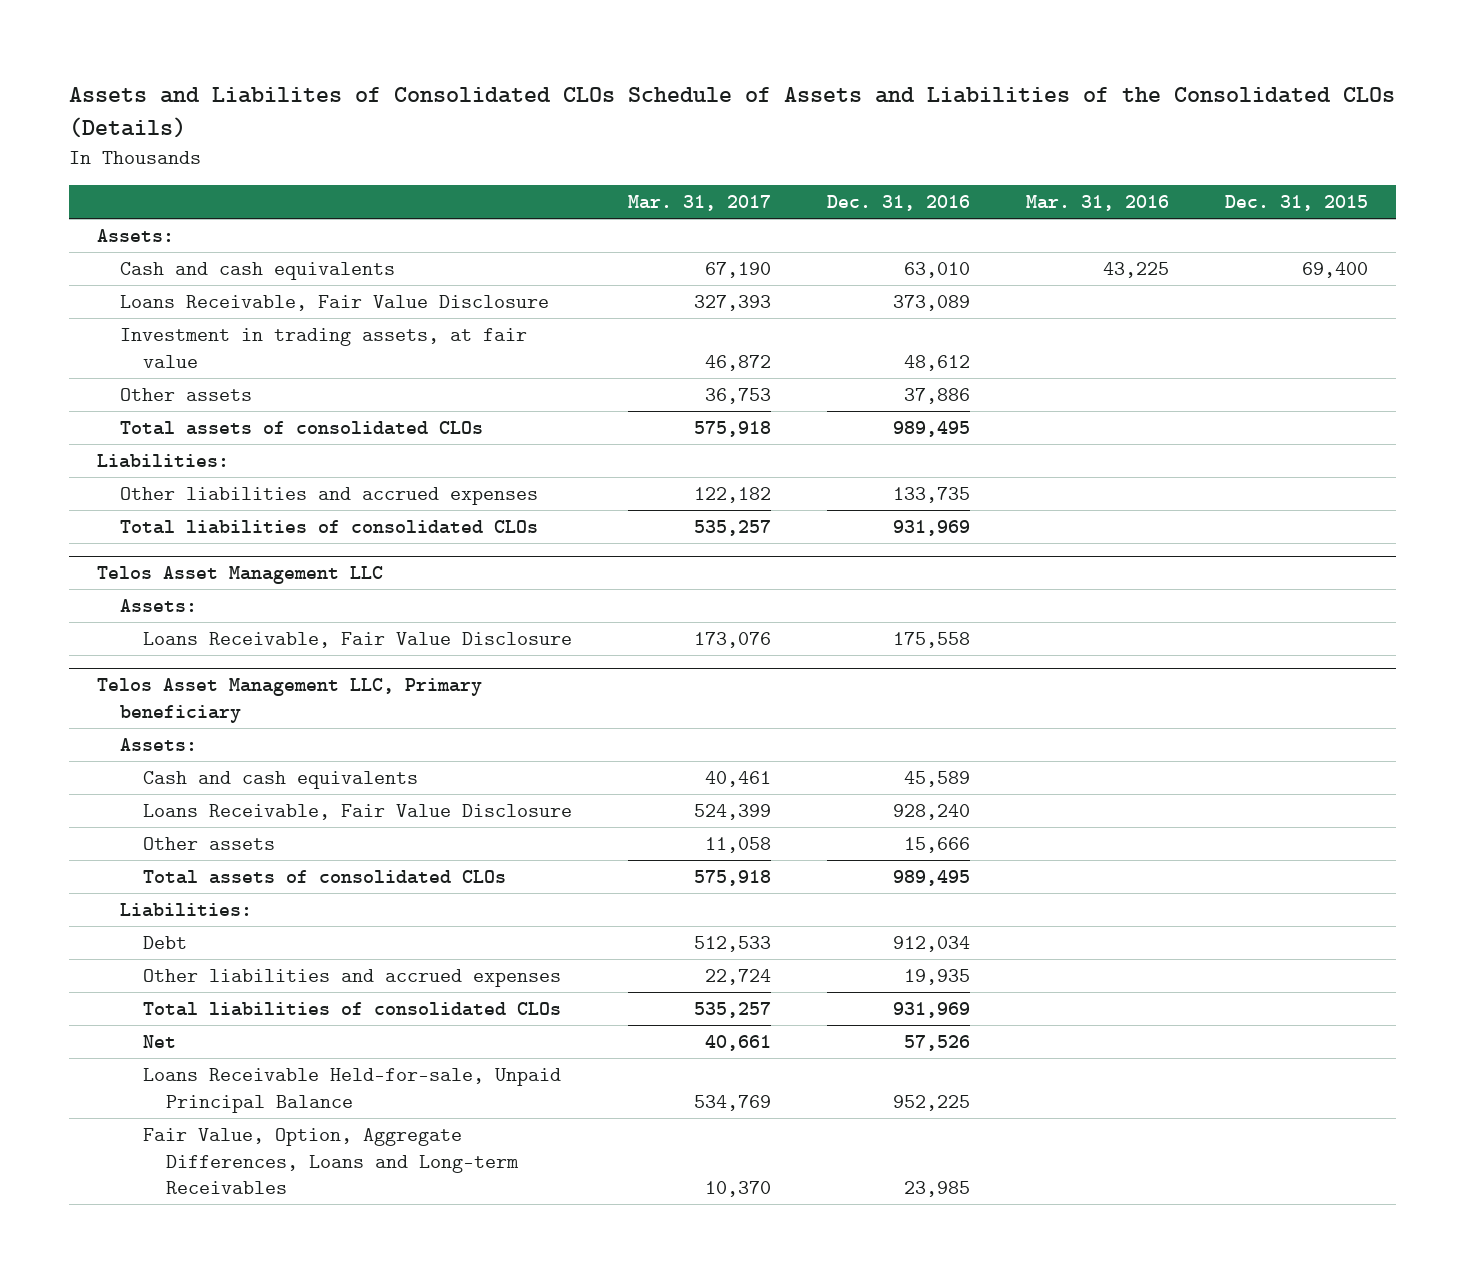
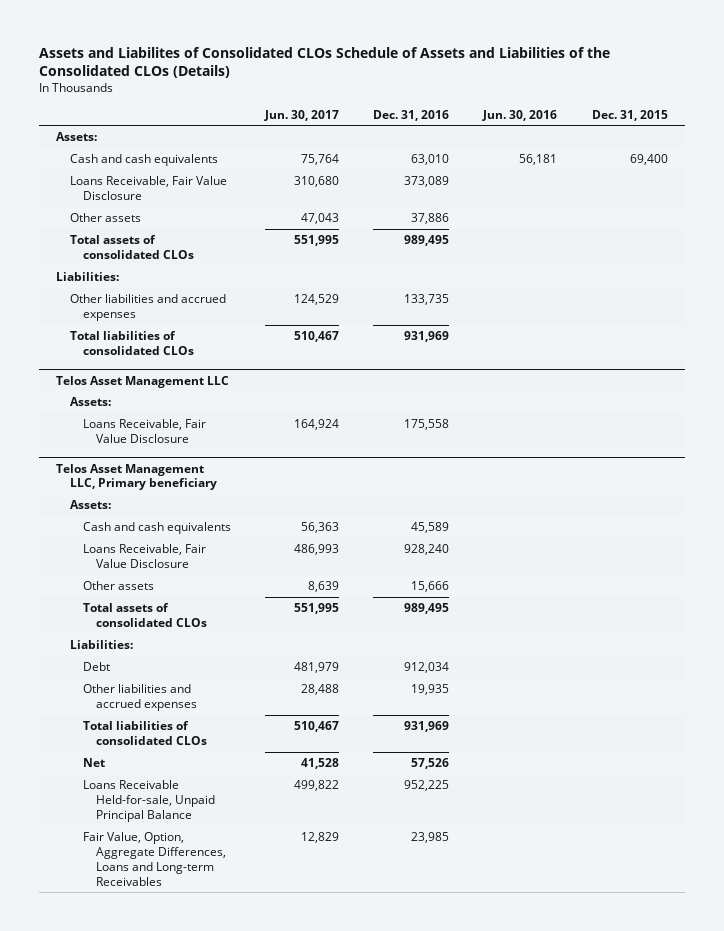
- | Mar. 31, 2017 | Dec. 31, 2016 | Mar. 31, 2016 | Dec. 31, 2015
+ | Jun. 30, 2017 | Dec. 31, 2016 | Jun. 30, 2016 | Dec. 31, 2015
- Investment in trading assets, at fair value | 46,872 | 48,612 | |

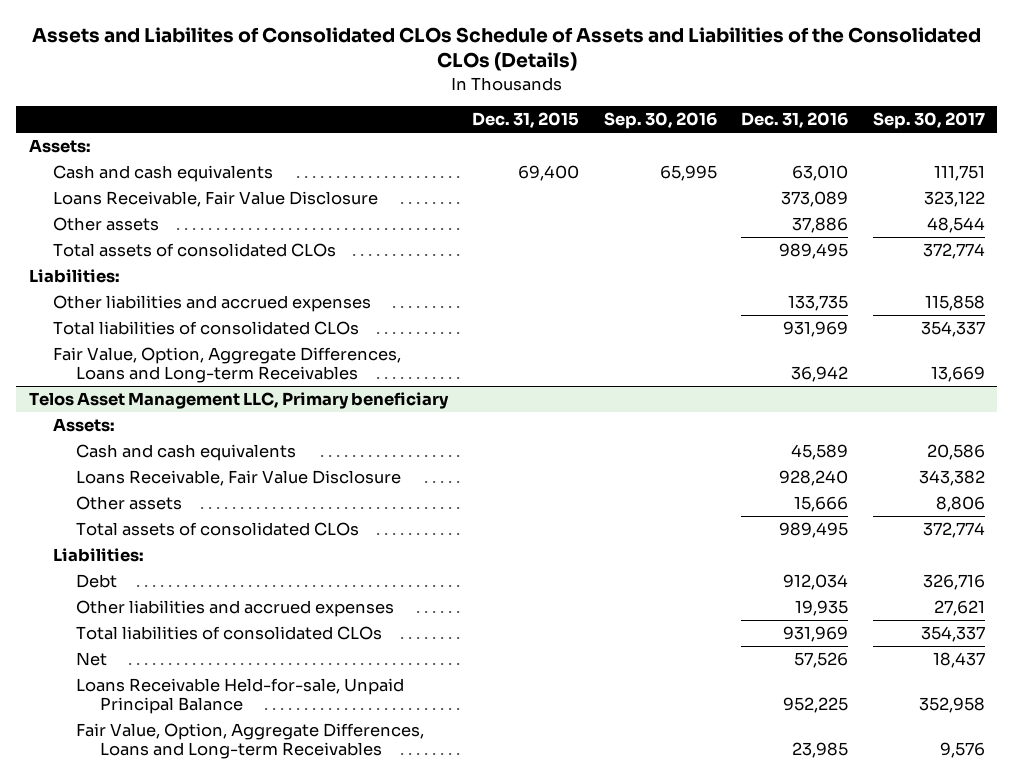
- | Jun. 30, 2017 | Dec. 31, 2016 | Jun. 30, 2016 | Dec. 31, 2015
+ | Dec. 31, 2015 | Sep. 30, 2016 | Dec. 31, 2016 | Sep. 30, 2017
- Telos Asset Management LLC
- Assets:
- Loans Receivable, Fair Value Disclosure | 164,924 | 175,558 | |
+ Fair Value, Option, Aggregate Differences, Loans and Long-term Receivables | | | 36,942 | 13,669

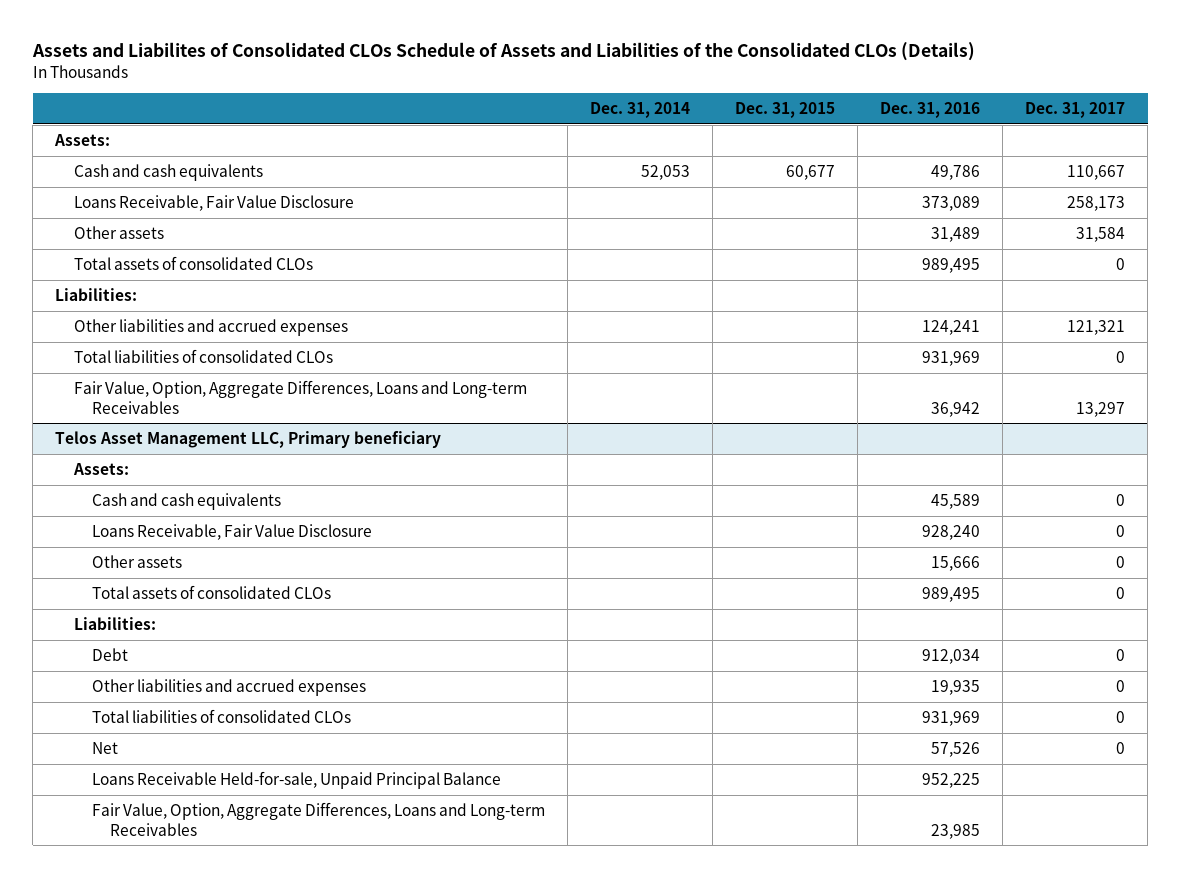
- | Dec. 31, 2015 | Sep. 30, 2016 | Dec. 31, 2016 | Sep. 30, 2017
+ | Dec. 31, 2014 | Dec. 31, 2015 | Dec. 31, 2016 | Dec. 31, 2017
- Cash and cash equivalents | 69,400 | 65,995 | 63,010 | 111,751
+ Cash and cash equivalents | 52,053 | 60,677 | 49,786 | 110,667
- Other assets | | | 37,886 | 48,544
+ Other assets | | | 31,489 | 31,584
- Other liabilities and accrued expenses | | | 133,735 | 115,858
+ Other liabilities and accrued expenses | | | 124,241 | 121,321

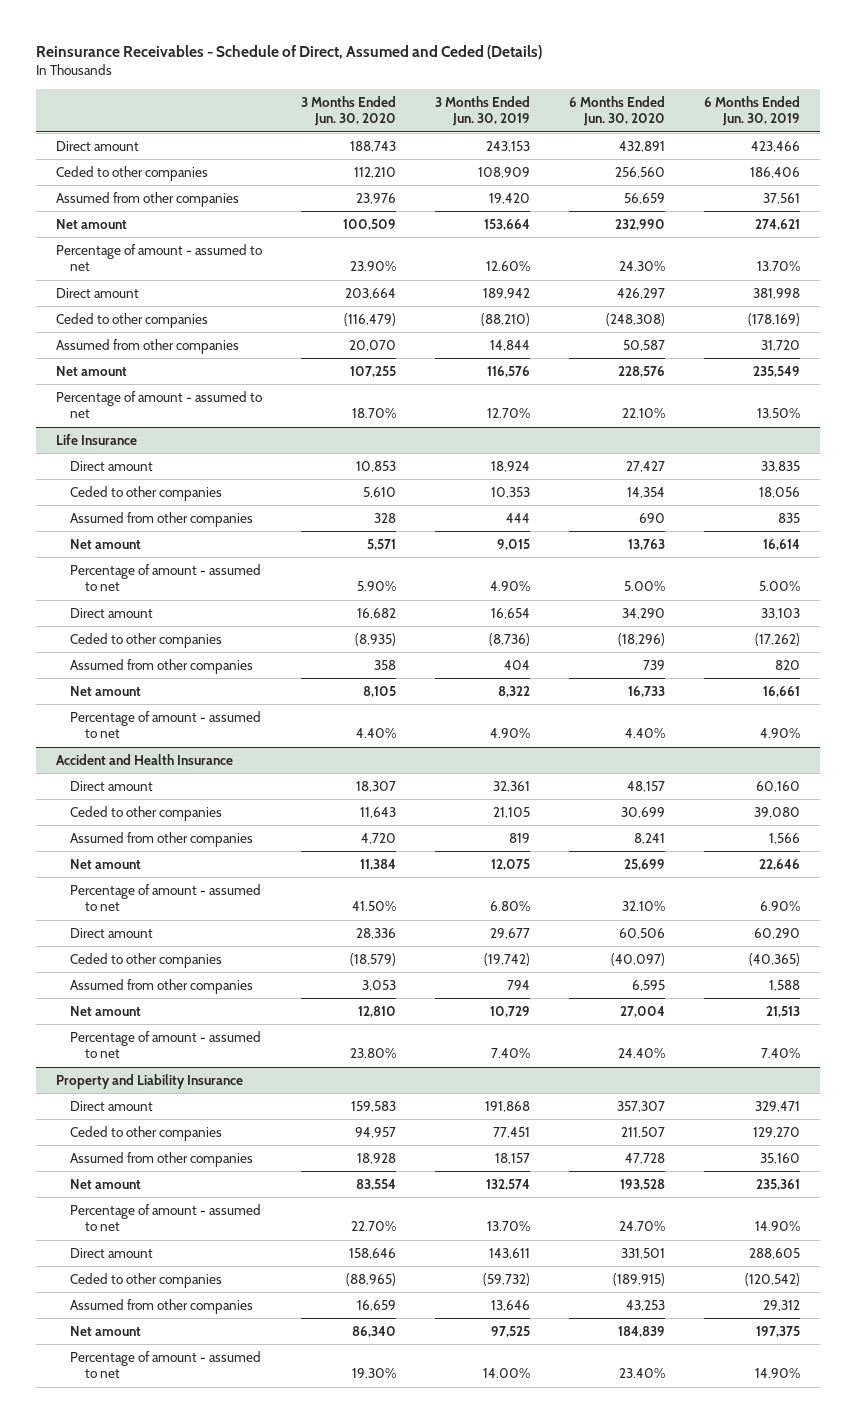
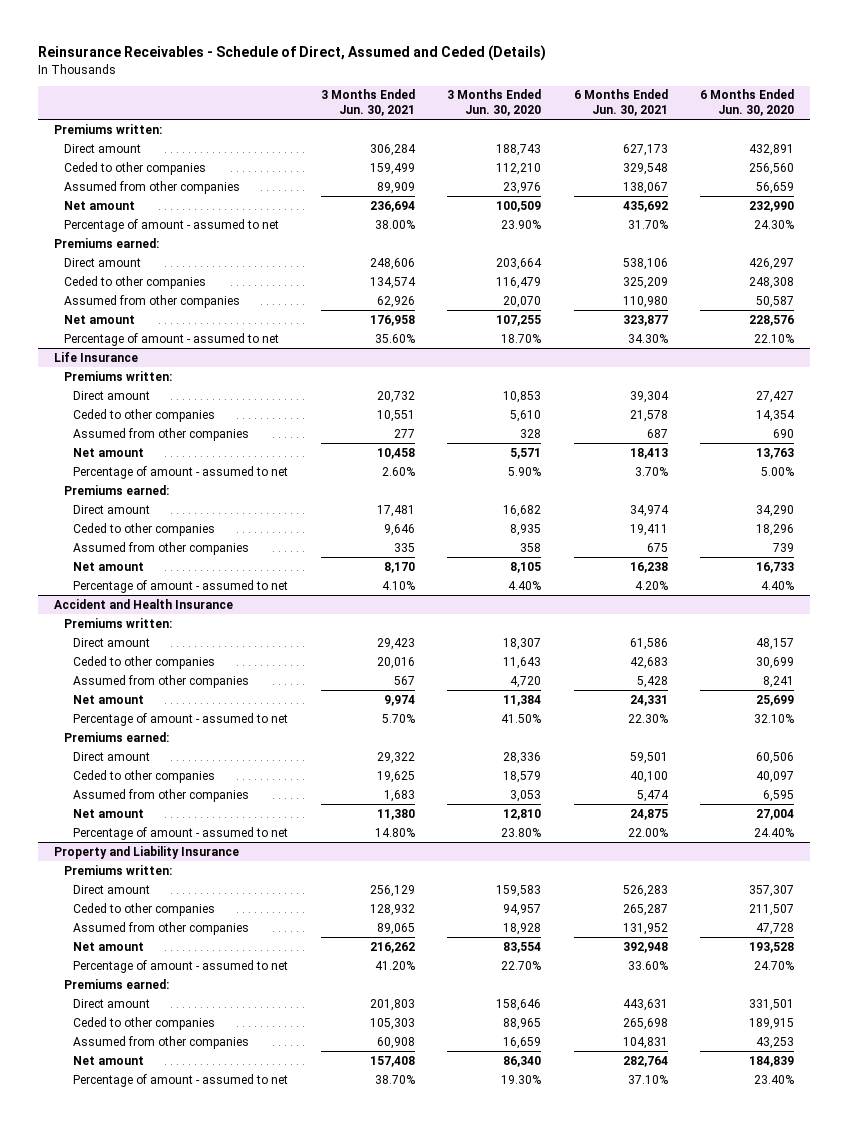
- | 3 Months Ended Jun. 30, 2020 | 3 Months Ended Jun. 30, 2019 | 6 Months Ended Jun. 30, 2020 | 6 Months Ended Jun. 30, 2019
+ | 3 Months Ended Jun. 30, 2021 | 3 Months Ended Jun. 30, 2020 | 6 Months Ended Jun. 30, 2021 | 6 Months Ended Jun. 30, 2020
+ Premiums written:
+ Premiums earned:
- Ceded to other companies | (116,479) | (88,210) | (248,308) | (178,169)
+ Ceded to other companies | 134,574 | 116,479 | 325,209 | 248,308
@ Life Insurance
+ Premiums written:
+ Premiums earned:
- Ceded to other companies | (8,935) | (8,736) | (18,296) | (17,262)
+ Ceded to other companies | 9,646 | 8,935 | 19,411 | 18,296
@ Accident and Health Insurance
+ Premiums written:
+ Premiums earned:
- Ceded to other companies | (18,579) | (19,742) | (40,097) | (40,365)
+ Ceded to other companies | 19,625 | 18,579 | 40,100 | 40,097
@ Property and Liability Insurance
+ Premiums written:
+ Premiums earned:
- Ceded to other companies | (88,965) | (59,732) | (189,915) | (120,542)
+ Ceded to other companies | 105,303 | 88,965 | 265,698 | 189,915

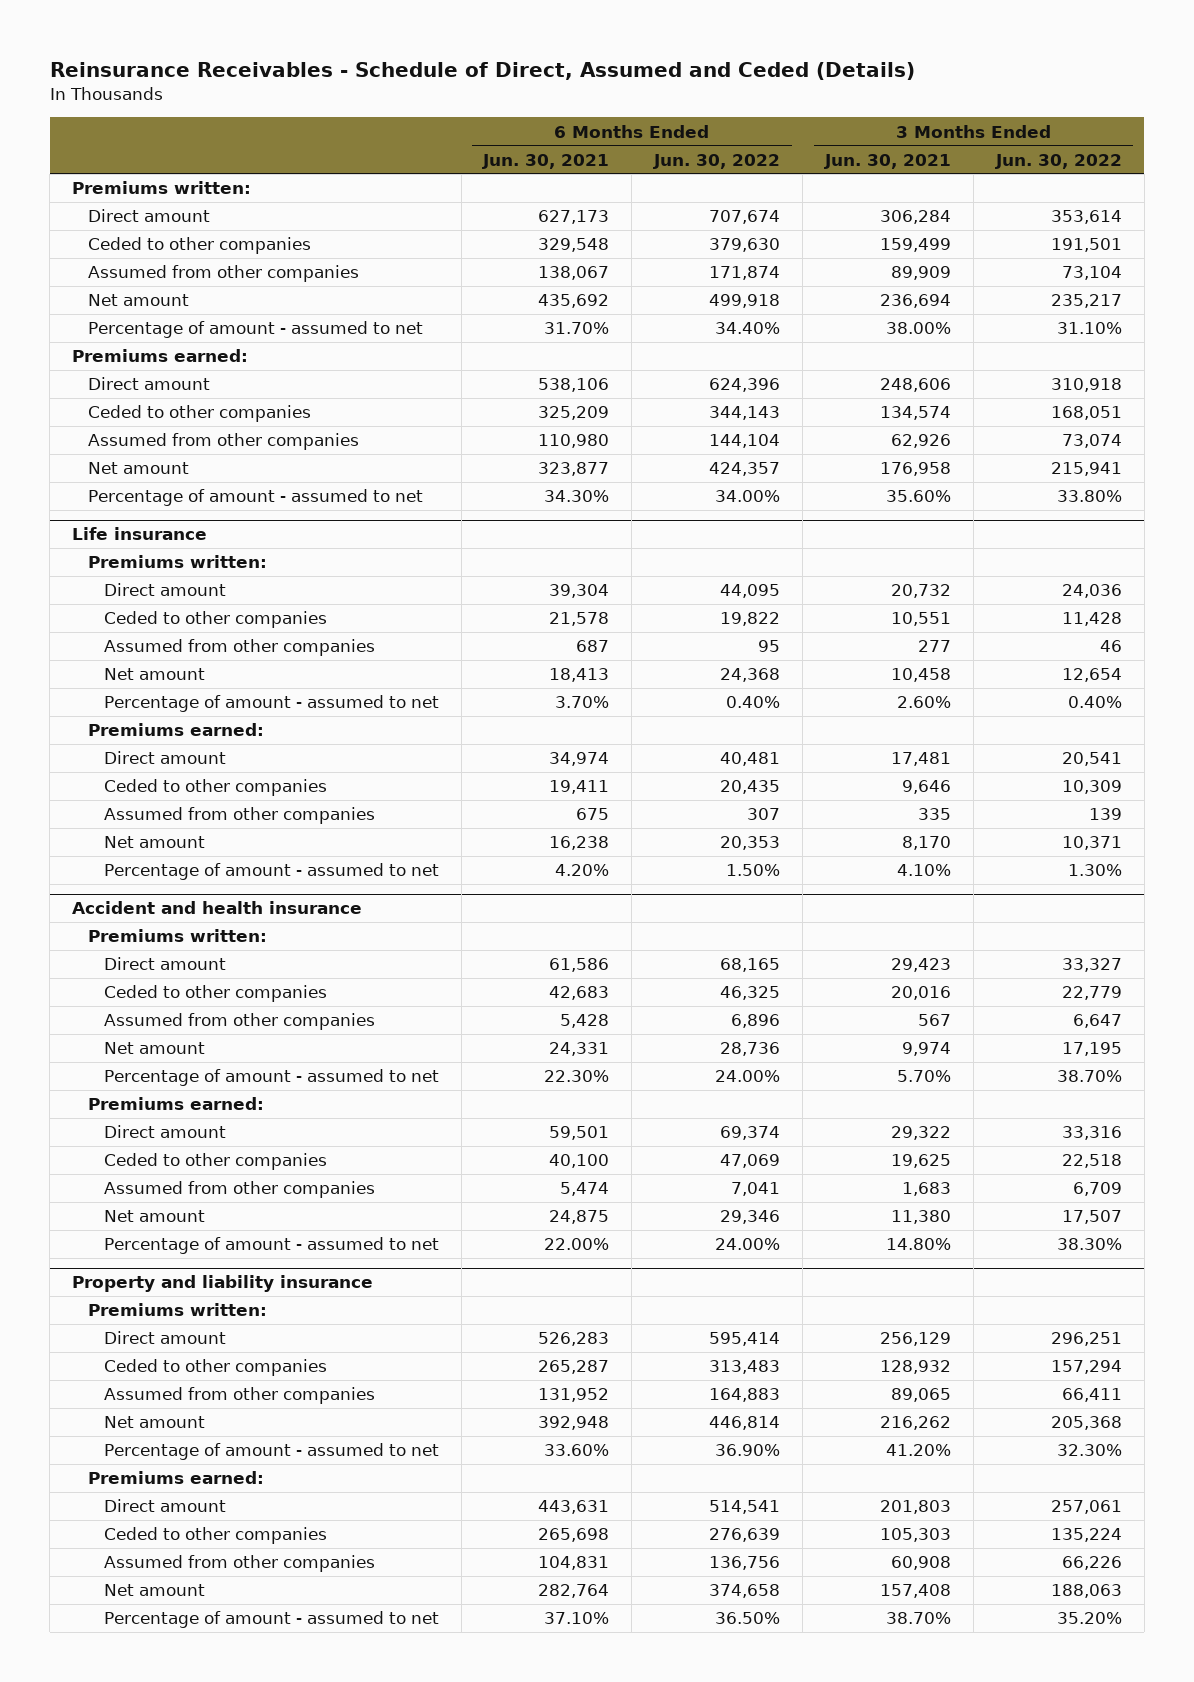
- | 3 Months Ended Jun. 30, 2021 | 3 Months Ended Jun. 30, 2020 | 6 Months Ended Jun. 30, 2021 | 6 Months Ended Jun. 30, 2020
+ | 6 Months Ended Jun. 30, 2021 | 6 Months Ended Jun. 30, 2022 | 3 Months Ended Jun. 30, 2021 | 3 Months Ended Jun. 30, 2022
- Life Insurance
+ Life insurance
- Accident and Health Insurance
+ Accident and health insurance
- Property and Liability Insurance
+ Property and liability insurance

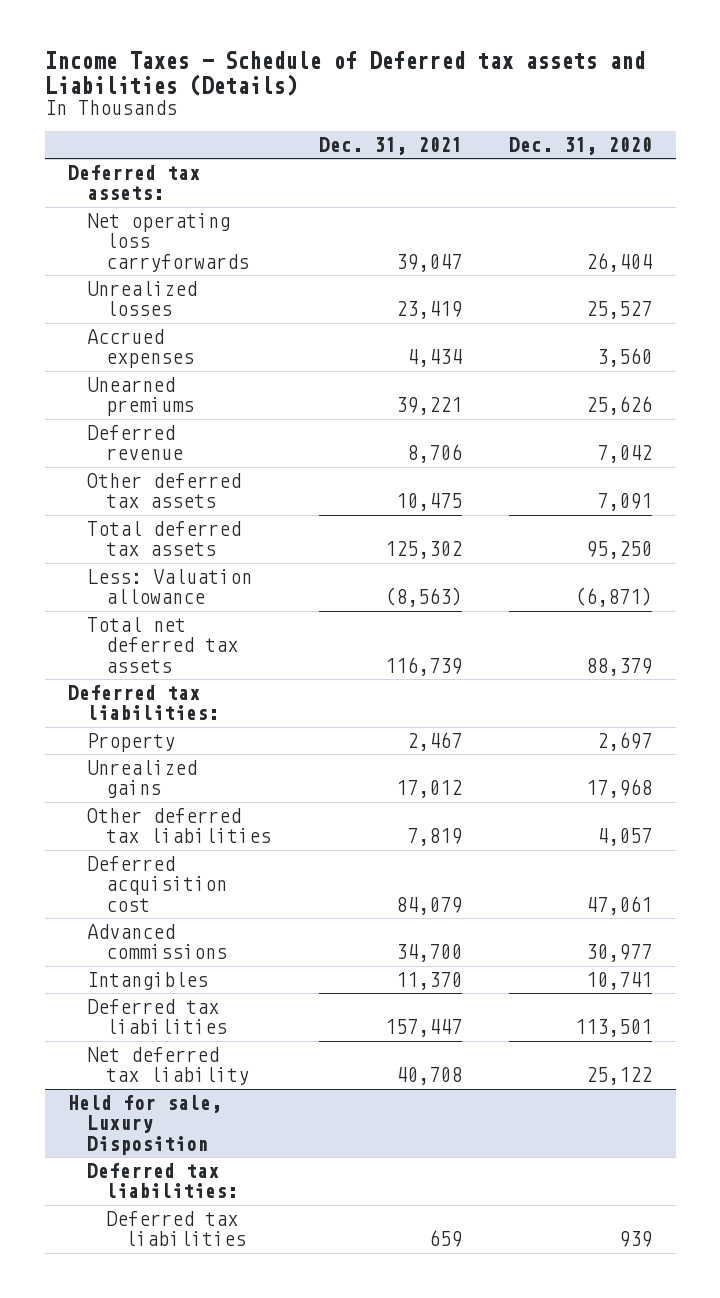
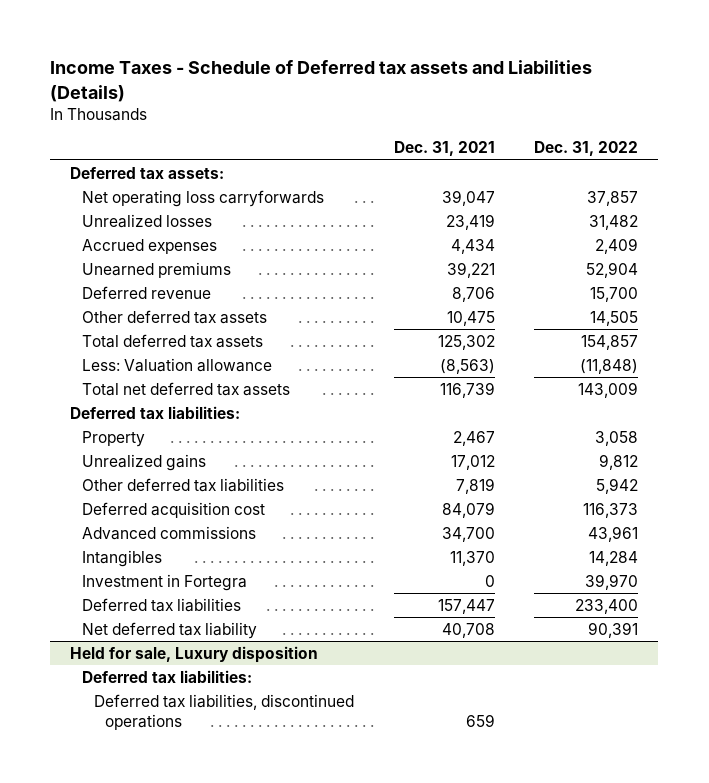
- | Dec. 31, 2021 | Dec. 31, 2020
+ | Dec. 31, 2021 | Dec. 31, 2022
+ Investment in Fortegra | 0 | 39,970
- Held for sale, Luxury Disposition
+ Held for sale, Luxury disposition
- Deferred tax liabilities | 659 | 939
+ Deferred tax liabilities, discontinued operations | 659 |

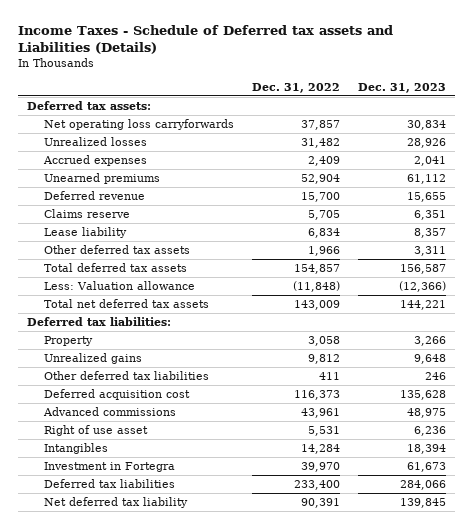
- | Dec. 31, 2021 | Dec. 31, 2022
+ | Dec. 31, 2022 | Dec. 31, 2023
- Other deferred tax assets | 10,475 | 14,505
+ Claims reserve | 5,705 | 6,351
+ Lease liability | 6,834 | 8,357
+ Other deferred tax assets | 1,966 | 3,311
- Other deferred tax liabilities | 7,819 | 5,942
+ Other deferred tax liabilities | 411 | 246
+ Right of use asset | 5,531 | 6,236
- Held for sale, Luxury disposition
- Deferred tax liabilities:
- Deferred tax liabilities, discontinued operations | 659 |

